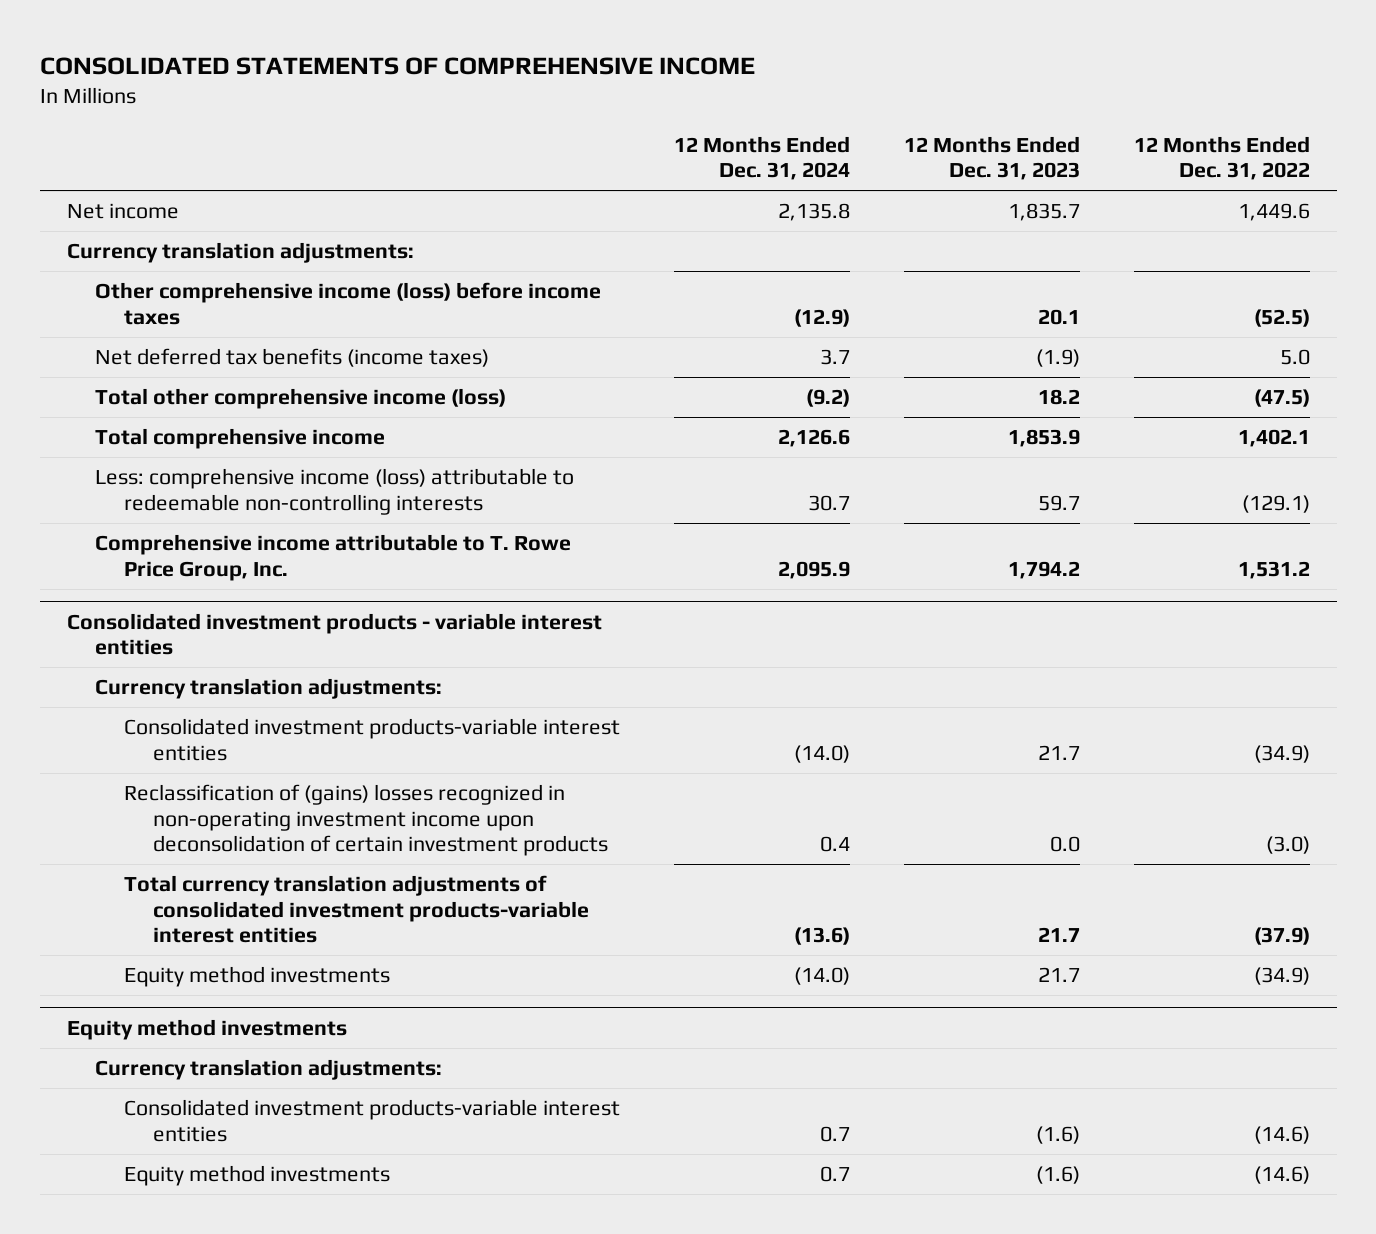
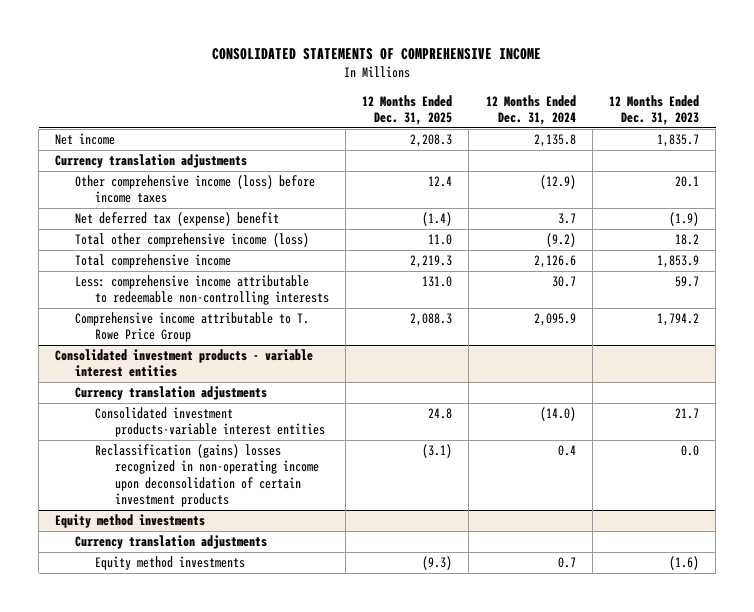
- | 12 Months Ended Dec. 31, 2024 | 12 Months Ended Dec. 31, 2023 | 12 Months Ended Dec. 31, 2022
+ | 12 Months Ended Dec. 31, 2025 | 12 Months Ended Dec. 31, 2024 | 12 Months Ended Dec. 31, 2023
- Currency translation adjustments:
+ Currency translation adjustments
- Net deferred tax benefits (income taxes) | 3.7 | (1.9) | 5.0
+ Net deferred tax (expense) benefit | (1.4) | 3.7 | (1.9)
- Less: comprehensive income (loss) attributable to redeemable non-controlling interests | 30.7 | 59.7 | (129.1)
- Comprehensive income attributable to T. Rowe Price Group, Inc. | 2,095.9 | 1,794.2 | 1,531.2
+ Less: comprehensive income attributable to redeemable non-controlling interests | 131.0 | 30.7 | 59.7
+ Comprehensive income attributable to T. Rowe Price Group | 2,088.3 | 2,095.9 | 1,794.2
@ Consolidated investment products - variable interest entities
- Currency translation adjustments:
+ Currency translation adjustments
- Reclassification of (gains) losses recognized in non-operating investment income upon deconsolidation of certain investment products | 0.4 | 0.0 | (3.0)
- Total currency translation adjustments of consolidated investment products-variable interest entities | (13.6) | 21.7 | (37.9)
- Equity method investments | (14.0) | 21.7 | (34.9)
+ Reclassification (gains) losses recognized in non-operating income upon deconsolidation of certain investment products | (3.1) | 0.4 | 0.0
@ Equity method investments
- Currency translation adjustments:
- Consolidated investment products-variable interest entities | 0.7 | (1.6) | (14.6)
+ Currency translation adjustments

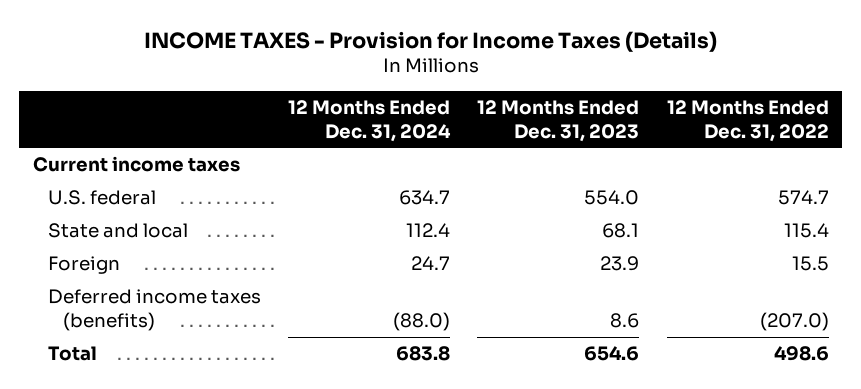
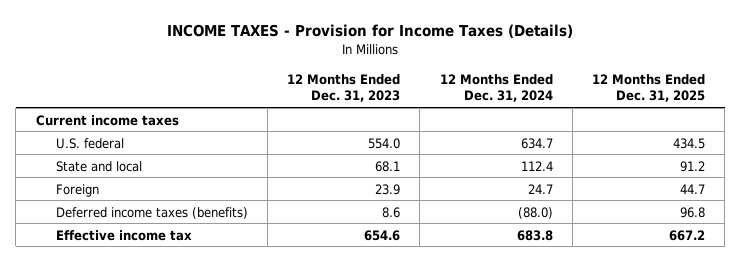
- | 12 Months Ended Dec. 31, 2024 | 12 Months Ended Dec. 31, 2023 | 12 Months Ended Dec. 31, 2022
+ | 12 Months Ended Dec. 31, 2023 | 12 Months Ended Dec. 31, 2024 | 12 Months Ended Dec. 31, 2025
- Total | 683.8 | 654.6 | 498.6
+ Effective income tax | 654.6 | 683.8 | 667.2

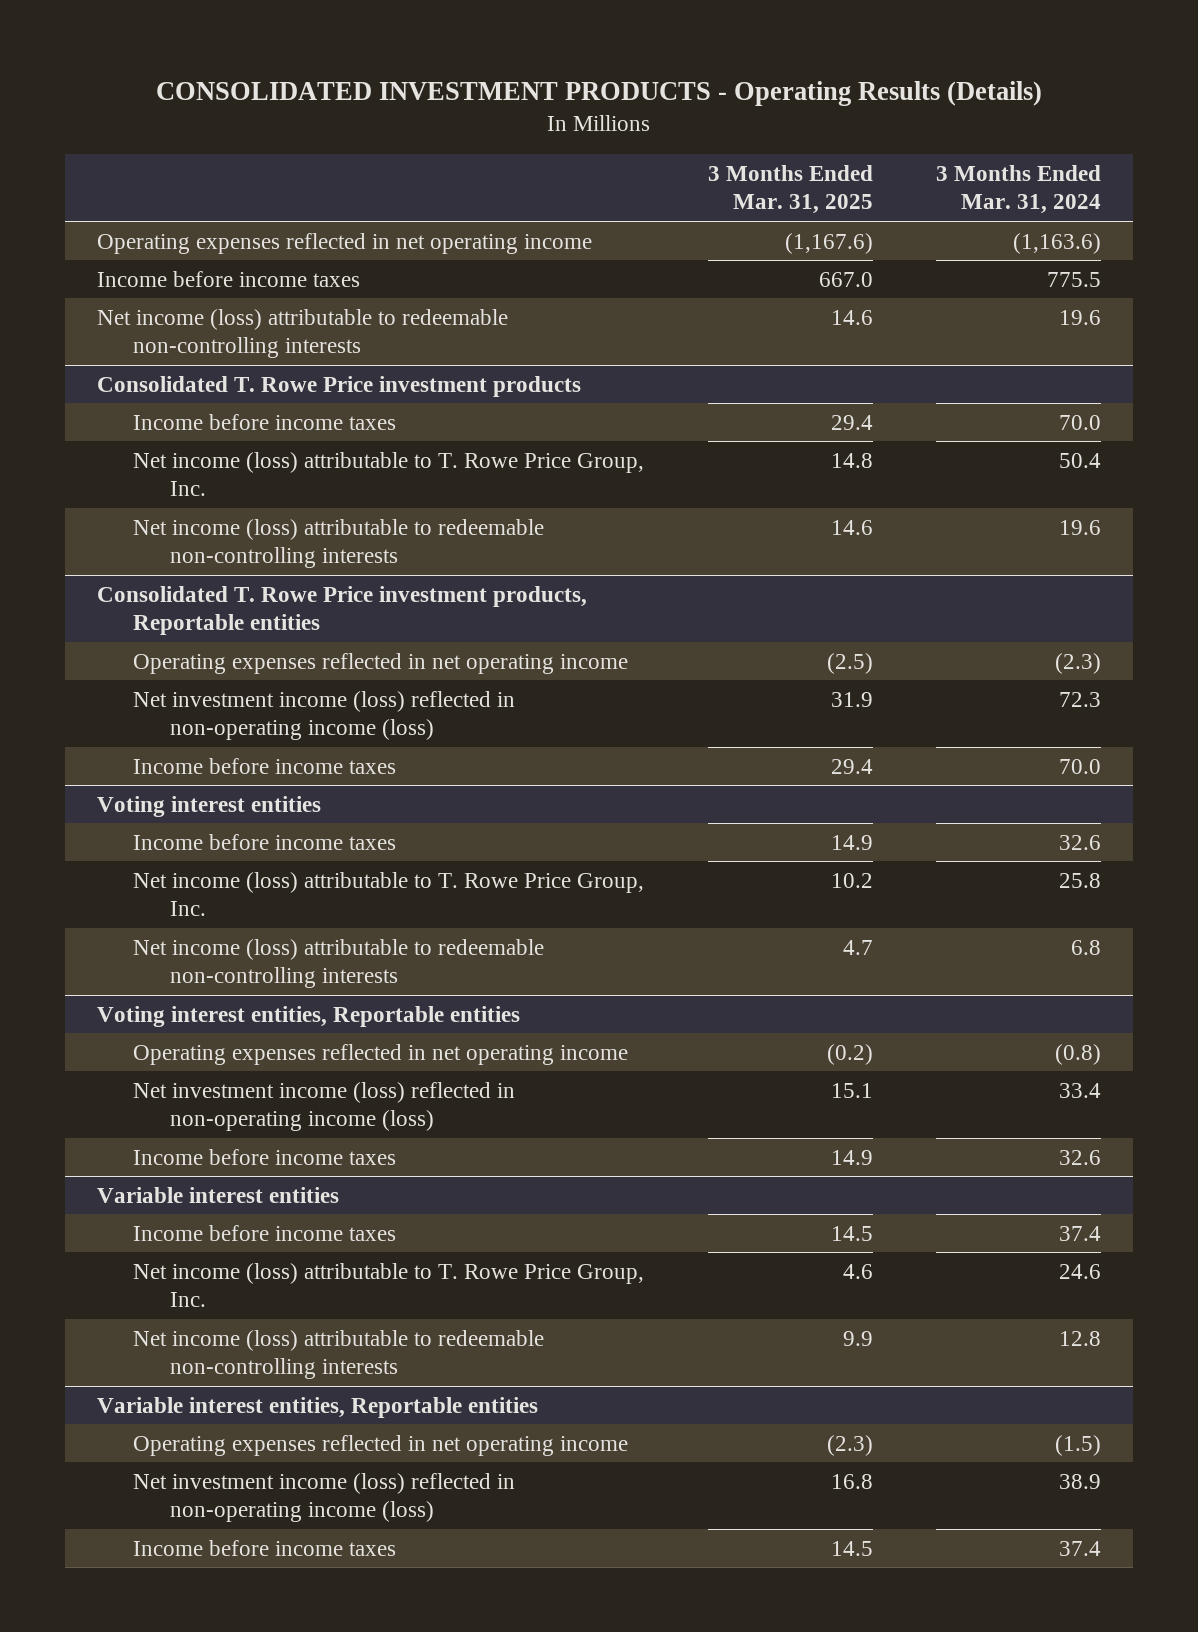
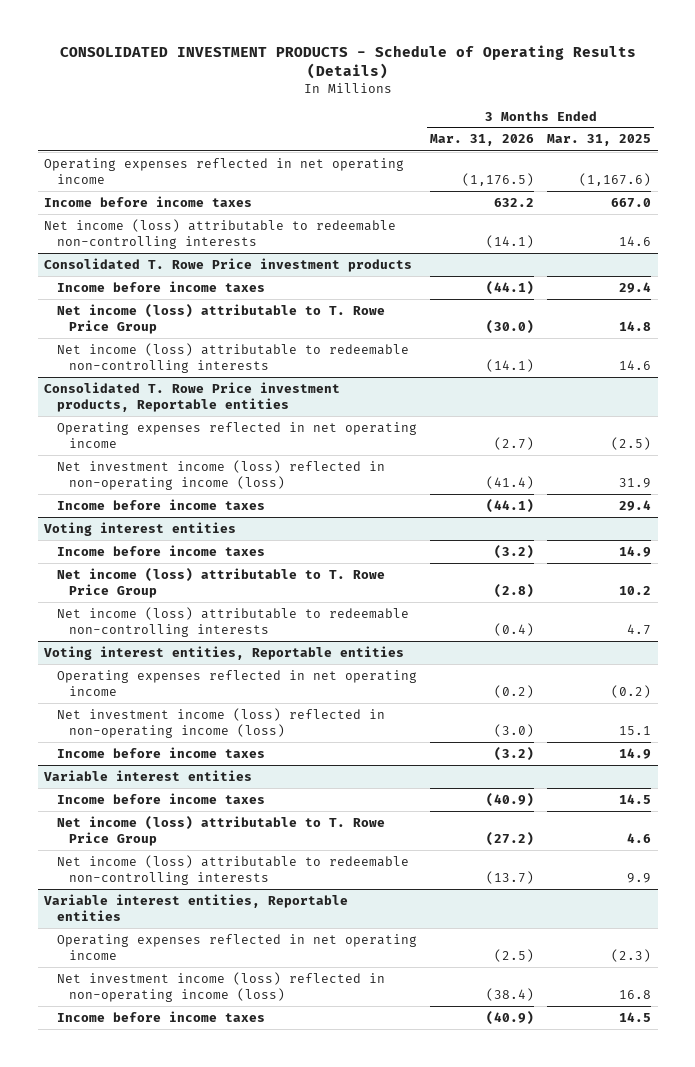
- CONSOLIDATED INVESTMENT PRODUCTS - Operating Results (Details)
+ CONSOLIDATED INVESTMENT PRODUCTS - Schedule of Operating Results (Details)
- | 3 Months Ended Mar. 31, 2025 | 3 Months Ended Mar. 31, 2024
+ | 3 Months Ended Mar. 31, 2026 | 3 Months Ended Mar. 31, 2025
@ Consolidated T. Rowe Price investment products
- Net income (loss) attributable to T. Rowe Price Group, Inc. | 14.8 | 50.4
+ Net income (loss) attributable to T. Rowe Price Group | (30.0) | 14.8
@ Voting interest entities
- Net income (loss) attributable to T. Rowe Price Group, Inc. | 10.2 | 25.8
+ Net income (loss) attributable to T. Rowe Price Group | (2.8) | 10.2
@ Variable interest entities
- Net income (loss) attributable to T. Rowe Price Group, Inc. | 4.6 | 24.6
+ Net income (loss) attributable to T. Rowe Price Group | (27.2) | 4.6

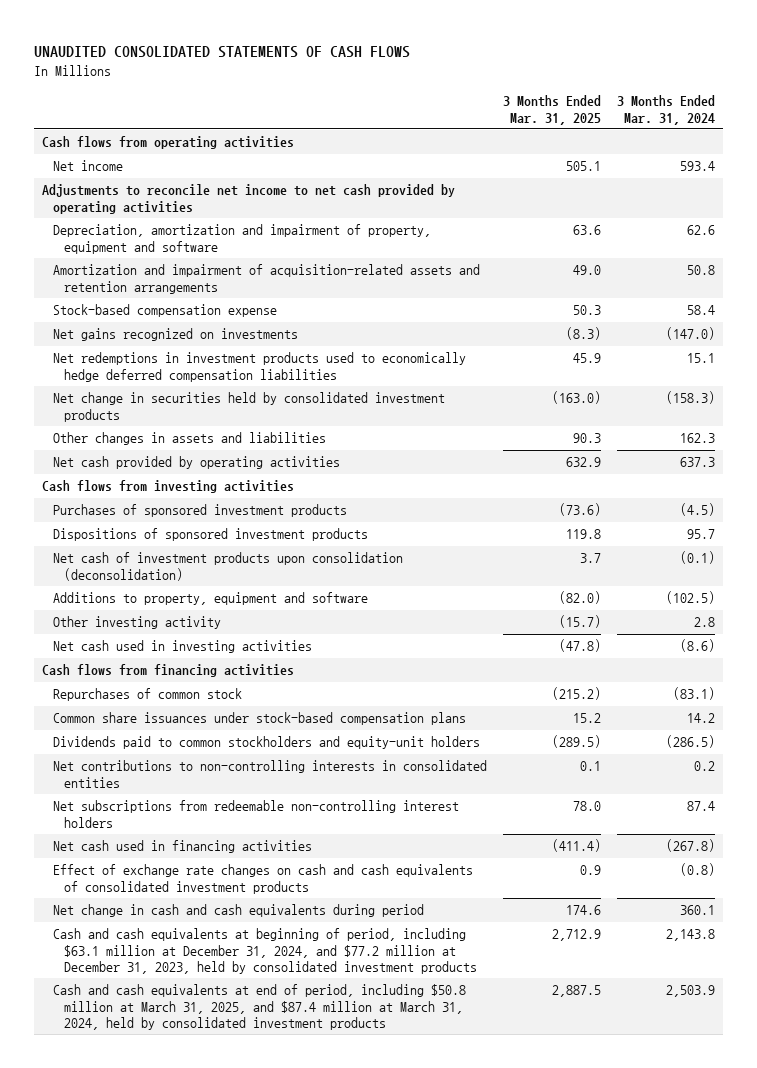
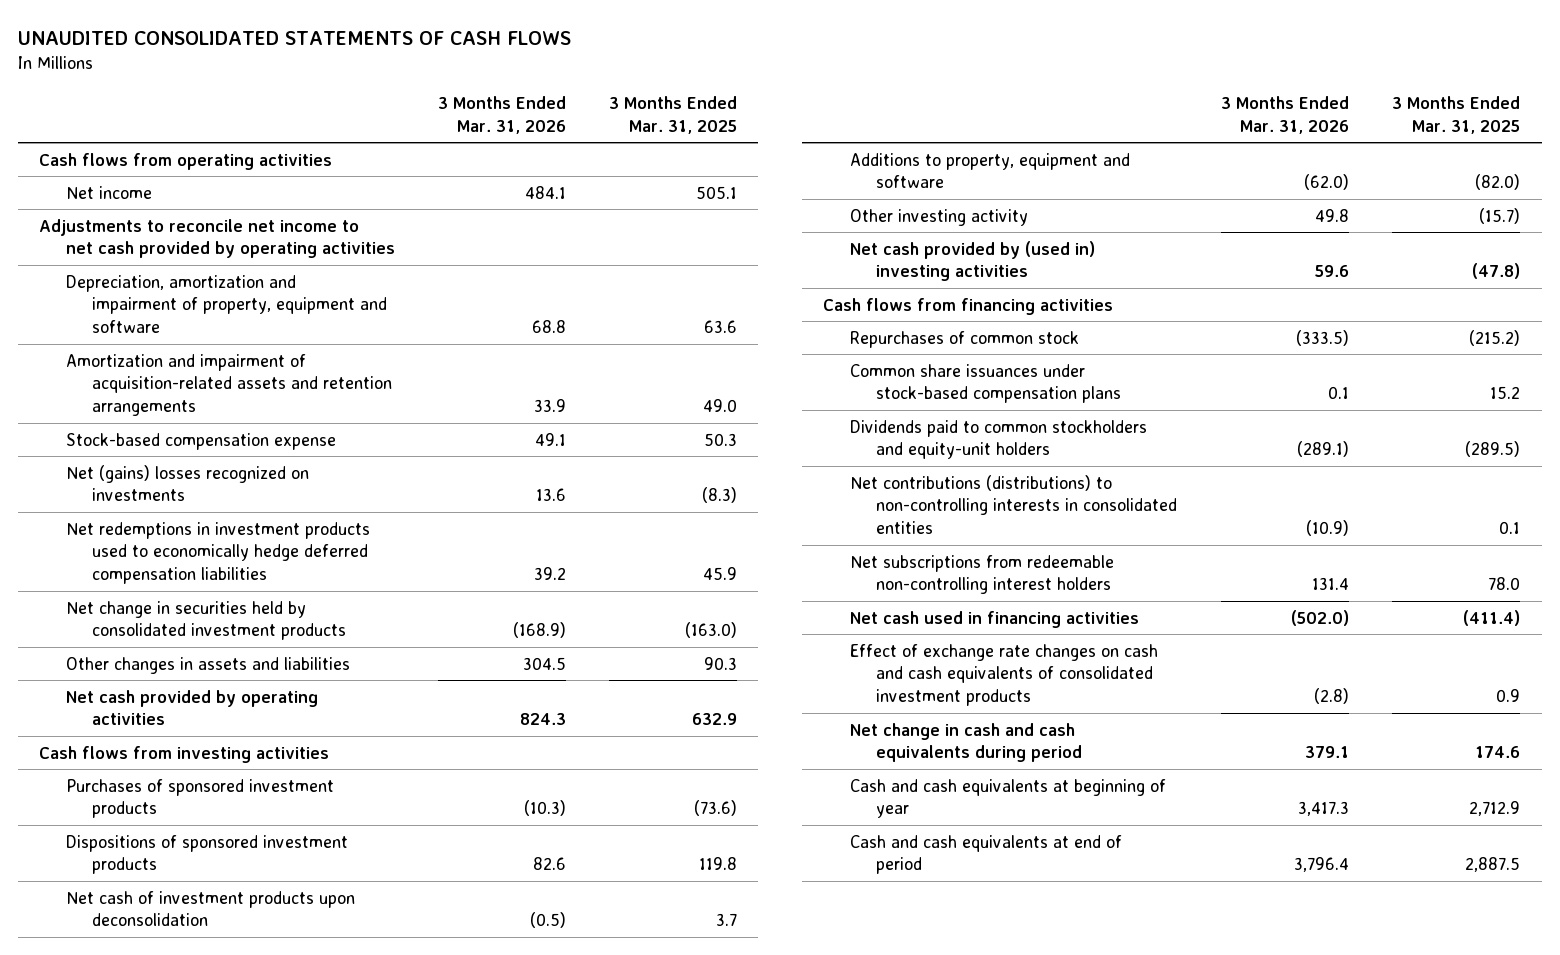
- | 3 Months Ended Mar. 31, 2025 | 3 Months Ended Mar. 31, 2024
+ | 3 Months Ended Mar. 31, 2026 | 3 Months Ended Mar. 31, 2025
- Net gains recognized on investments | (8.3) | (147.0)
+ Net (gains) losses recognized on investments | 13.6 | (8.3)
- Net cash of investment products upon consolidation (deconsolidation) | 3.7 | (0.1)
+ Net cash of investment products upon deconsolidation | (0.5) | 3.7
- Net cash used in investing activities | (47.8) | (8.6)
+ Net cash provided by (used in) investing activities | 59.6 | (47.8)
- Net contributions to non-controlling interests in consolidated entities | 0.1 | 0.2
+ Net contributions (distributions) to non-controlling interests in consolidated entities | (10.9) | 0.1
- Cash and cash equivalents at beginning of period, including $63.1 million at December 31, 2024, and $77.2 million at December 31, 2023, held by consolidated investment products | 2,712.9 | 2,143.8
- Cash and cash equivalents at end of period, including $50.8 million at March 31, 2025, and $87.4 million at March 31, 2024, held by consolidated investment products | 2,887.5 | 2,503.9
+ Cash and cash equivalents at beginning of year | 3,417.3 | 2,712.9
+ Cash and cash equivalents at end of period | 3,796.4 | 2,887.5

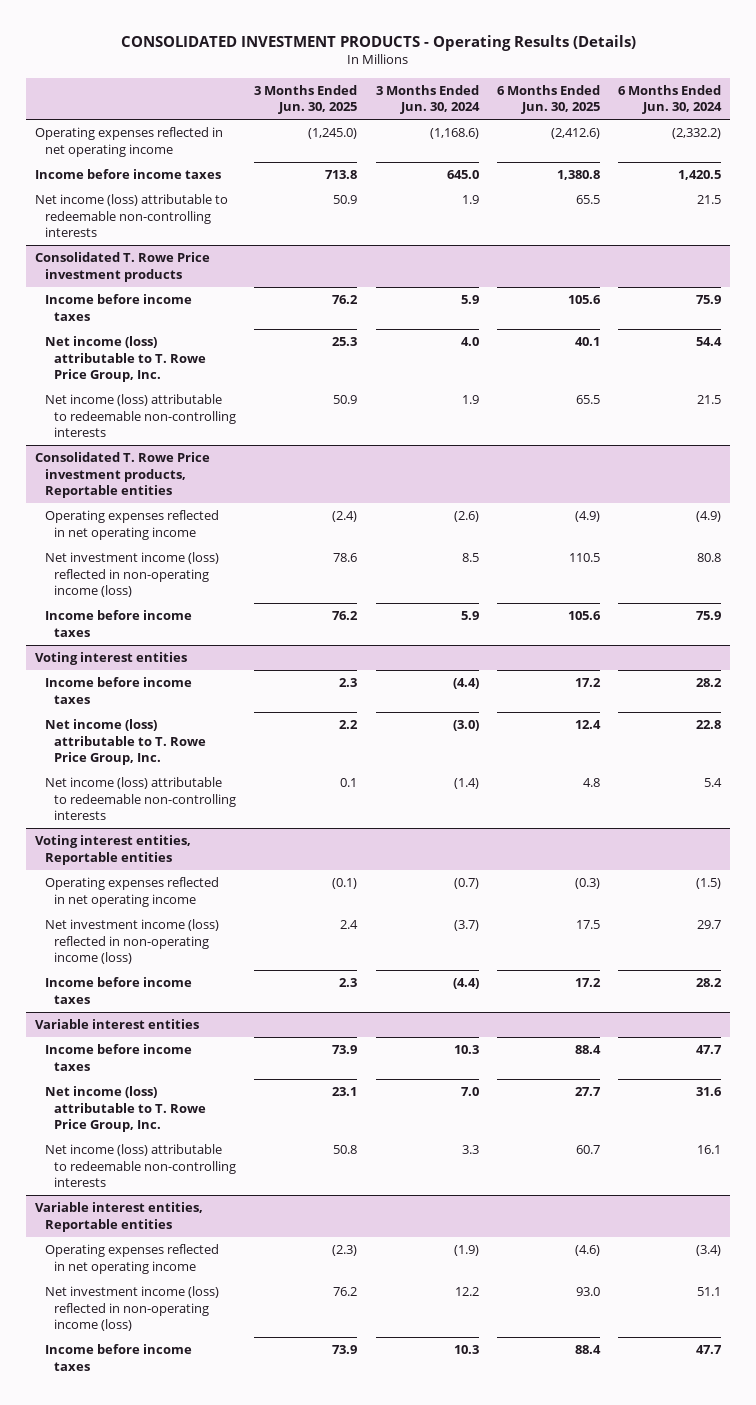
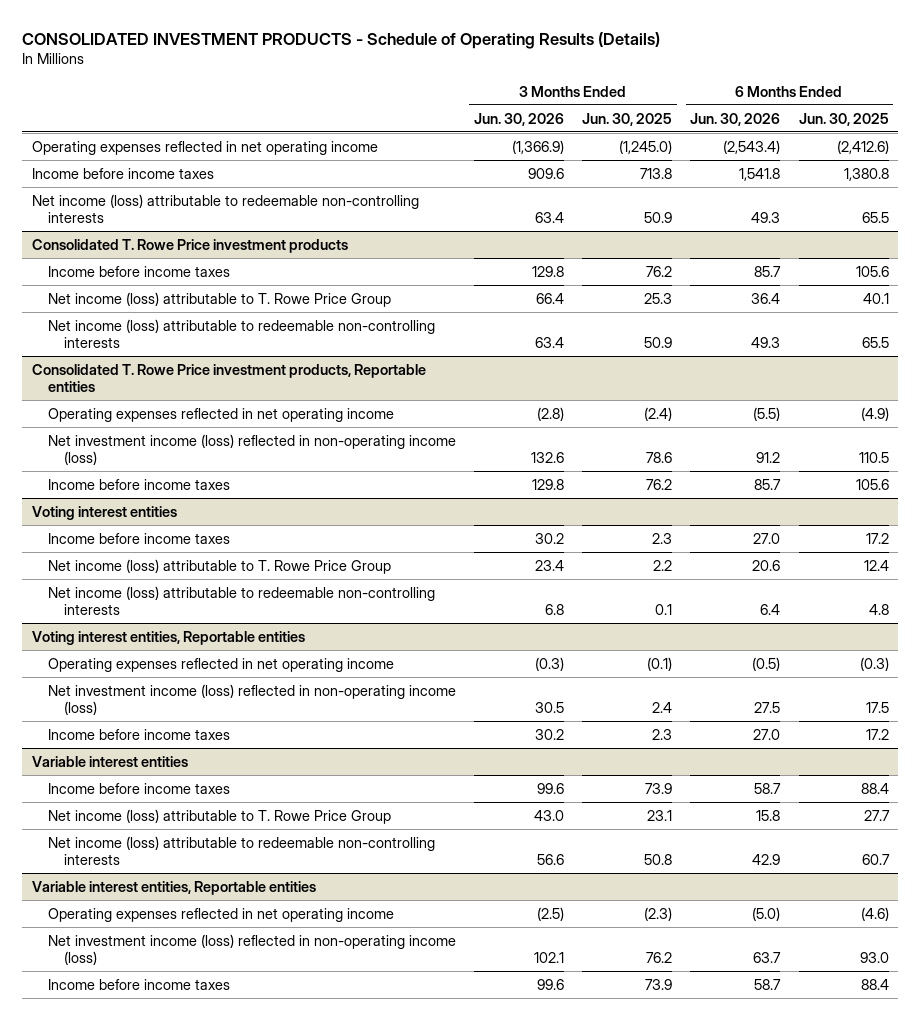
- CONSOLIDATED INVESTMENT PRODUCTS - Operating Results (Details)
+ CONSOLIDATED INVESTMENT PRODUCTS - Schedule of Operating Results (Details)
- | 3 Months Ended Jun. 30, 2025 | 3 Months Ended Jun. 30, 2024 | 6 Months Ended Jun. 30, 2025 | 6 Months Ended Jun. 30, 2024
+ | 3 Months Ended Jun. 30, 2026 | 3 Months Ended Jun. 30, 2025 | 6 Months Ended Jun. 30, 2026 | 6 Months Ended Jun. 30, 2025
@ Consolidated T. Rowe Price investment products
- Net income (loss) attributable to T. Rowe Price Group, Inc. | 25.3 | 4.0 | 40.1 | 54.4
+ Net income (loss) attributable to T. Rowe Price Group | 66.4 | 25.3 | 36.4 | 40.1
@ Voting interest entities
- Net income (loss) attributable to T. Rowe Price Group, Inc. | 2.2 | (3.0) | 12.4 | 22.8
+ Net income (loss) attributable to T. Rowe Price Group | 23.4 | 2.2 | 20.6 | 12.4
@ Variable interest entities
- Net income (loss) attributable to T. Rowe Price Group, Inc. | 23.1 | 7.0 | 27.7 | 31.6
+ Net income (loss) attributable to T. Rowe Price Group | 43.0 | 23.1 | 15.8 | 27.7

